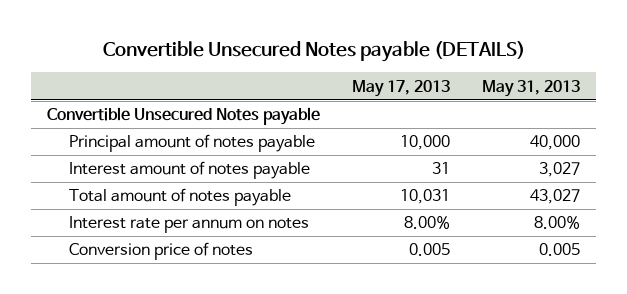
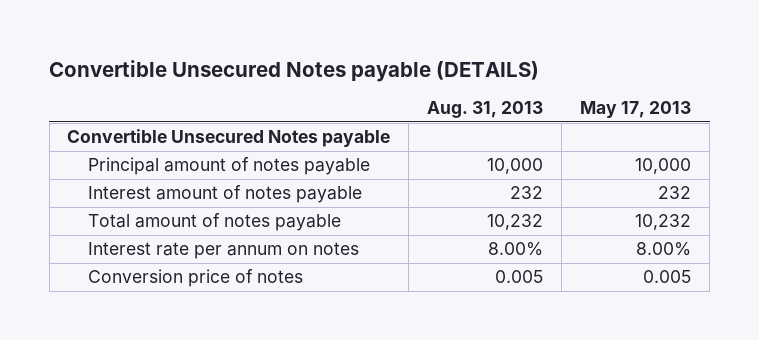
- | May 17, 2013 | May 31, 2013
+ | Aug. 31, 2013 | May 17, 2013
- Interest amount of notes payable | 31 | 3,027
- Total amount of notes payable | 10,031 | 43,027
+ Interest amount of notes payable | 232 | 232
+ Total amount of notes payable | 10,232 | 10,232

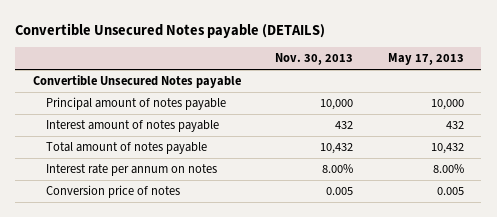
- | Aug. 31, 2013 | May 17, 2013
+ | Nov. 30, 2013 | May 17, 2013
- Interest amount of notes payable | 232 | 232
- Total amount of notes payable | 10,232 | 10,232
+ Interest amount of notes payable | 432 | 432
+ Total amount of notes payable | 10,432 | 10,432

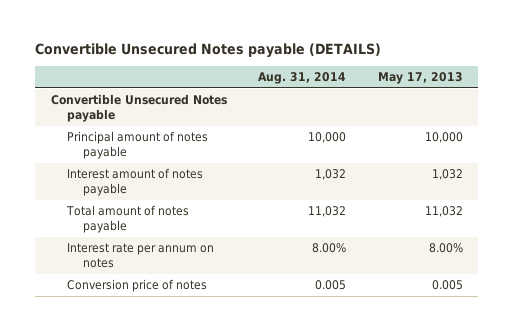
- | Nov. 30, 2013 | May 17, 2013
+ | Aug. 31, 2014 | May 17, 2013
- Interest amount of notes payable | 432 | 432
- Total amount of notes payable | 10,432 | 10,432
+ Interest amount of notes payable | 1,032 | 1,032
+ Total amount of notes payable | 11,032 | 11,032

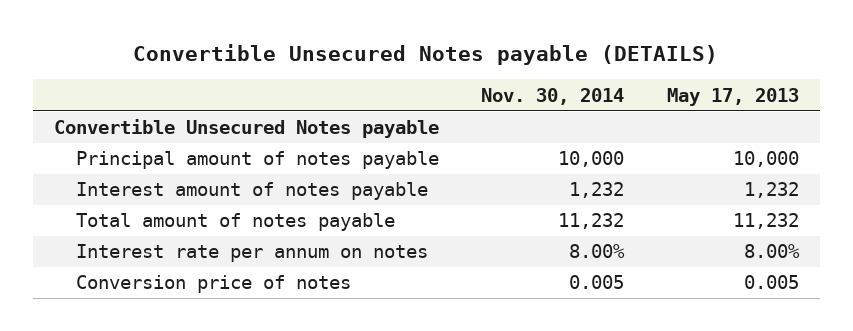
- | Aug. 31, 2014 | May 17, 2013
+ | Nov. 30, 2014 | May 17, 2013
- Interest amount of notes payable | 1,032 | 1,032
- Total amount of notes payable | 11,032 | 11,032
+ Interest amount of notes payable | 1,232 | 1,232
+ Total amount of notes payable | 11,232 | 11,232

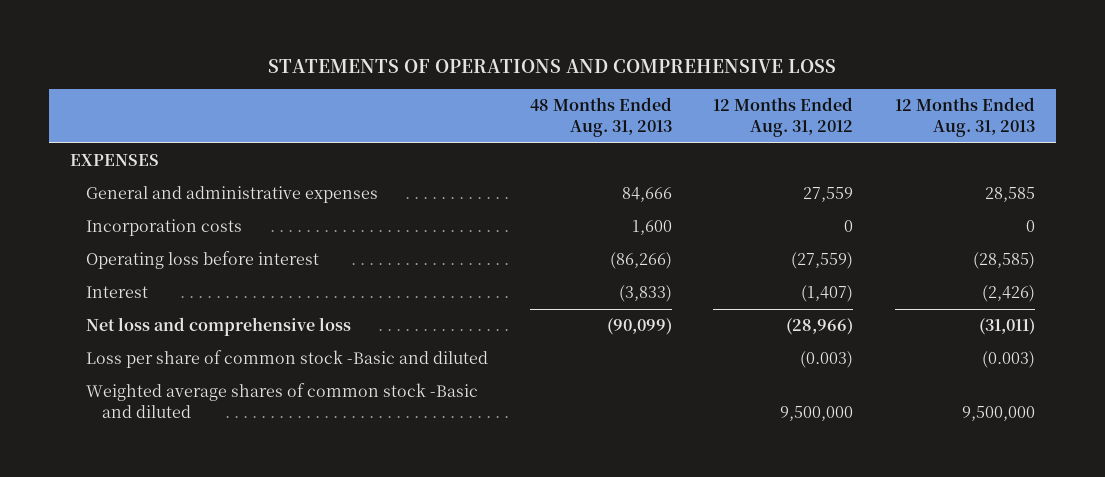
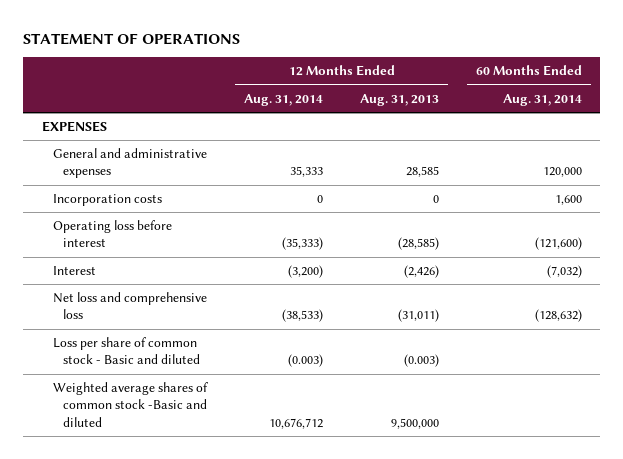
- STATEMENTS OF OPERATIONS AND COMPREHENSIVE LOSS
+ STATEMENT OF OPERATIONS
- | 48 Months Ended Aug. 31, 2013 | 12 Months Ended Aug. 31, 2012 | 12 Months Ended Aug. 31, 2013
+ | 12 Months Ended Aug. 31, 2014 | 12 Months Ended Aug. 31, 2013 | 60 Months Ended Aug. 31, 2014
- Loss per share of common stock -Basic and diluted | | (0.003) | (0.003)
+ Loss per share of common stock - Basic and diluted | (0.003) | (0.003) |

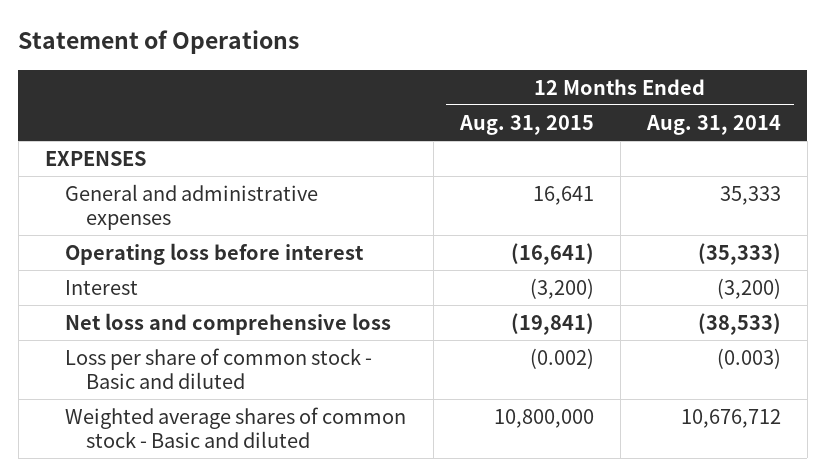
- STATEMENT OF OPERATIONS
+ Statement of Operations
- | 12 Months Ended Aug. 31, 2014 | 12 Months Ended Aug. 31, 2013 | 60 Months Ended Aug. 31, 2014
+ | 12 Months Ended Aug. 31, 2015 | 12 Months Ended Aug. 31, 2014
- Incorporation costs | 0 | 0 | 1,600
- Weighted average shares of common stock -Basic and diluted | 10,676,712 | 9,500,000 |
+ Weighted average shares of common stock - Basic and diluted | 10,800,000 | 10,676,712

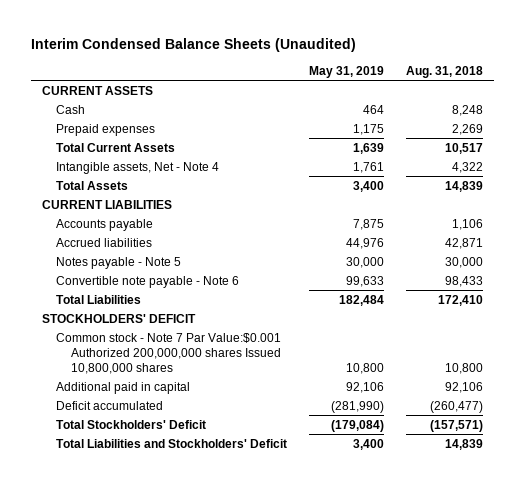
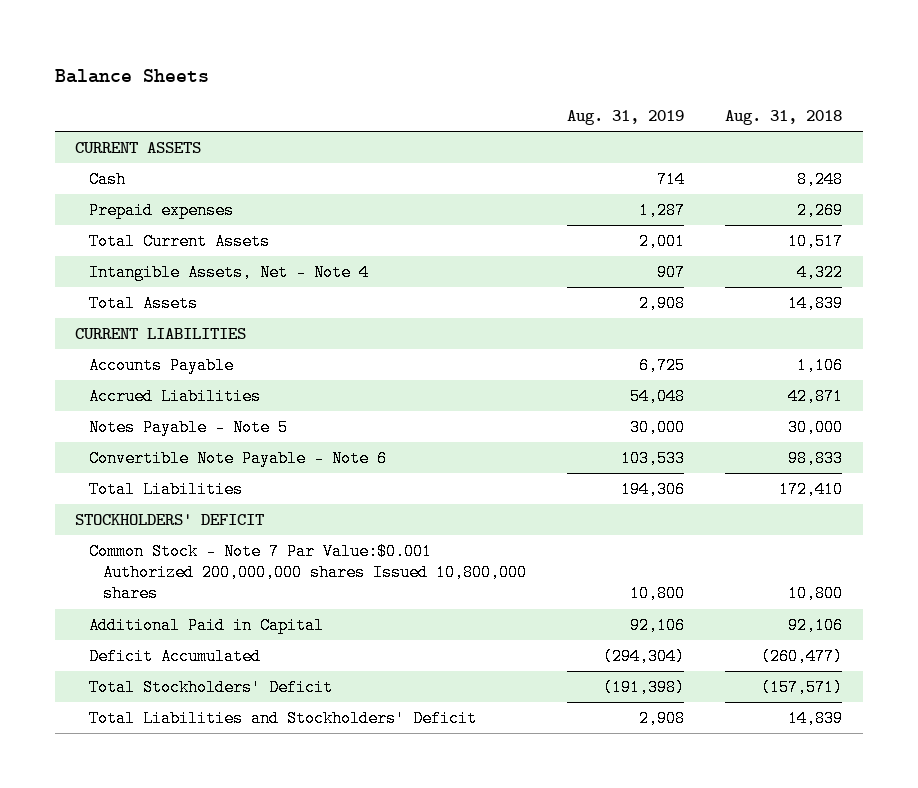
- Interim Condensed Balance Sheets (Unaudited)
+ Balance Sheets
- | May 31, 2019 | Aug. 31, 2018
+ | Aug. 31, 2019 | Aug. 31, 2018
- Intangible assets, Net - Note 4 | 1,761 | 4,322
+ Intangible Assets, Net - Note 4 | 907 | 4,322
- Accounts payable | 7,875 | 1,106
- Accrued liabilities | 44,976 | 42,871
- Notes payable - Note 5 | 30,000 | 30,000
- Convertible note payable - Note 6 | 99,633 | 98,433
+ Accounts Payable | 6,725 | 1,106
+ Accrued Liabilities | 54,048 | 42,871
+ Notes Payable - Note 5 | 30,000 | 30,000
+ Convertible Note Payable - Note 6 | 103,533 | 98,833
- Common stock - Note 7 Par Value:$0.001 Authorized 200,000,000 shares Issued 10,800,000 shares | 10,800 | 10,800
- Additional paid in capital | 92,106 | 92,106
- Deficit accumulated | (281,990) | (260,477)
+ Common Stock - Note 7 Par Value:$0.001 Authorized 200,000,000 shares Issued 10,800,000 shares | 10,800 | 10,800
+ Additional Paid in Capital | 92,106 | 92,106
+ Deficit Accumulated | (294,304) | (260,477)

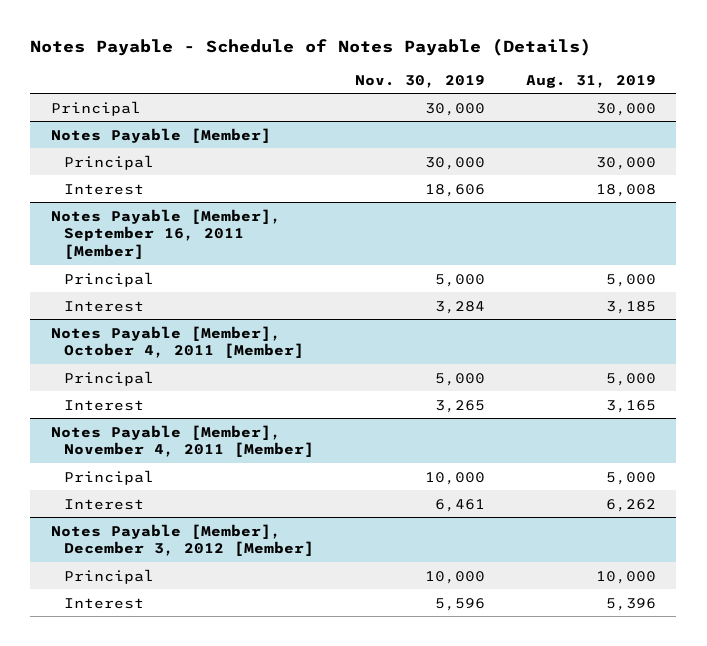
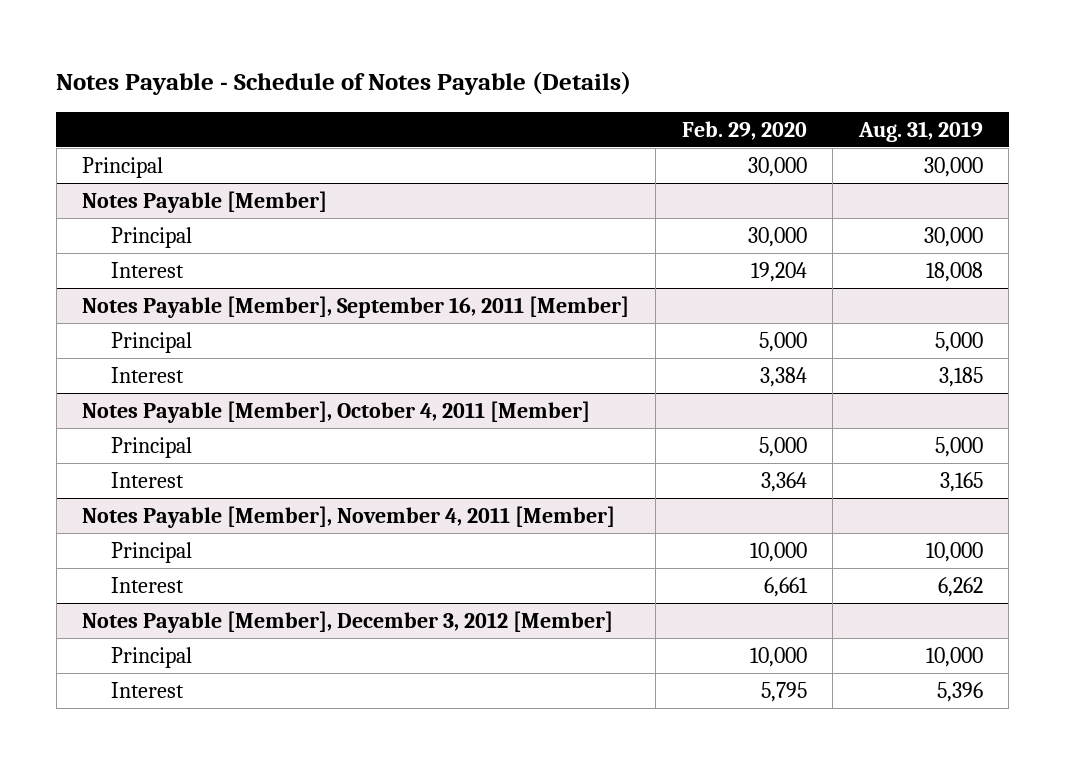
- | Nov. 30, 2019 | Aug. 31, 2019
+ | Feb. 29, 2020 | Aug. 31, 2019
@ Notes Payable [Member], November 4, 2011 [Member]
- Principal | 10,000 | 5,000
+ Principal | 10,000 | 10,000

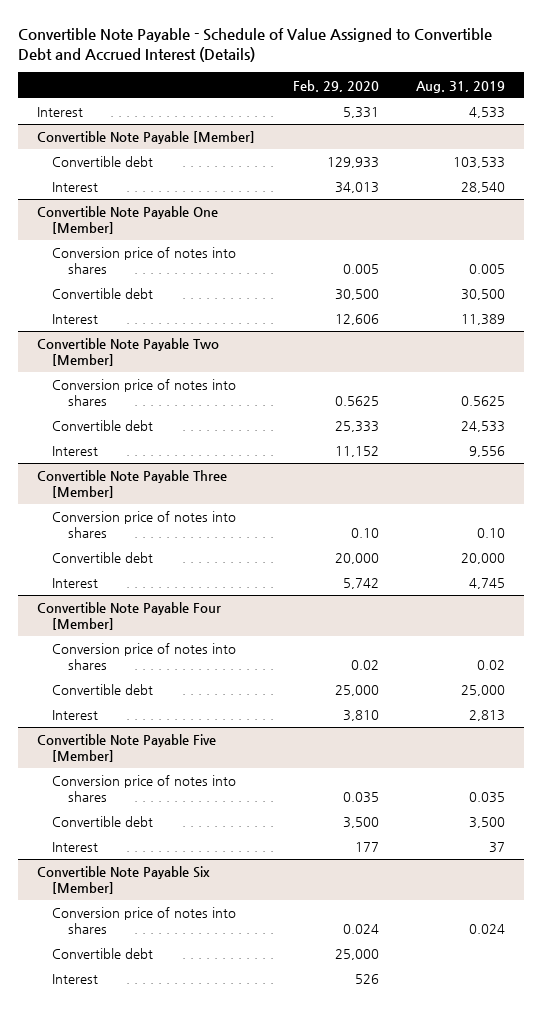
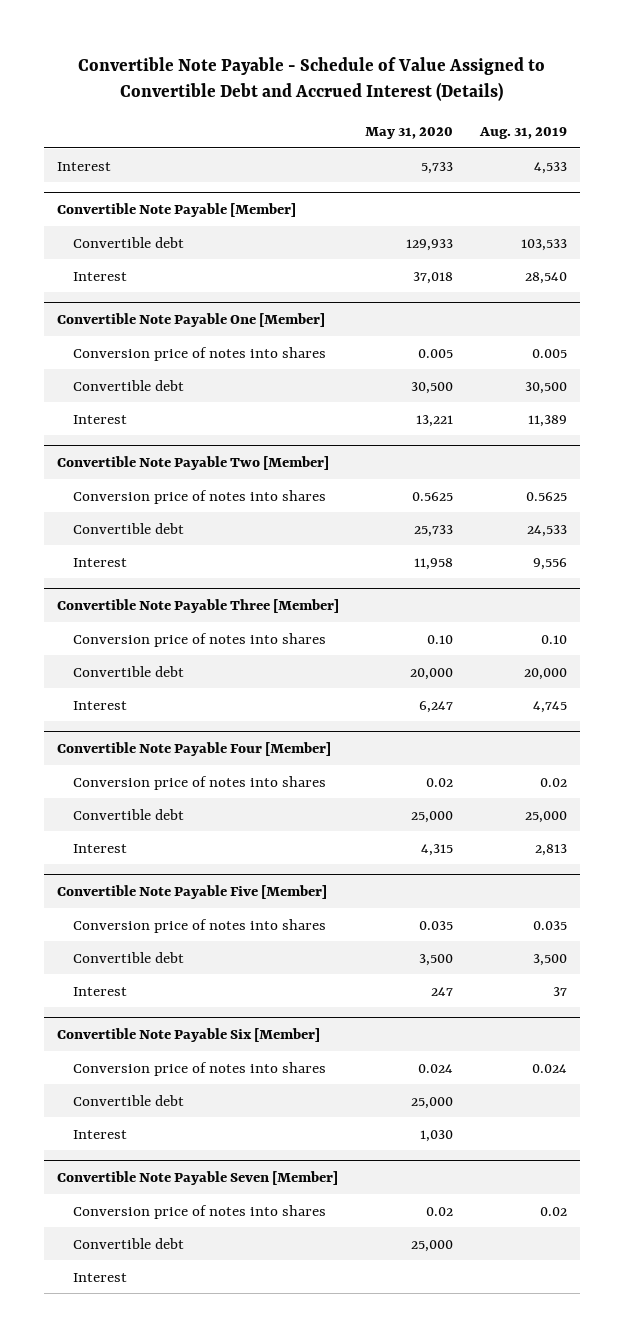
- | Feb. 29, 2020 | Aug. 31, 2019
+ | May 31, 2020 | Aug. 31, 2019
+ Convertible Note Payable Seven [Member]
+ Conversion price of notes into shares | 0.02 | 0.02
+ Convertible debt | 25,000 |
+ Interest

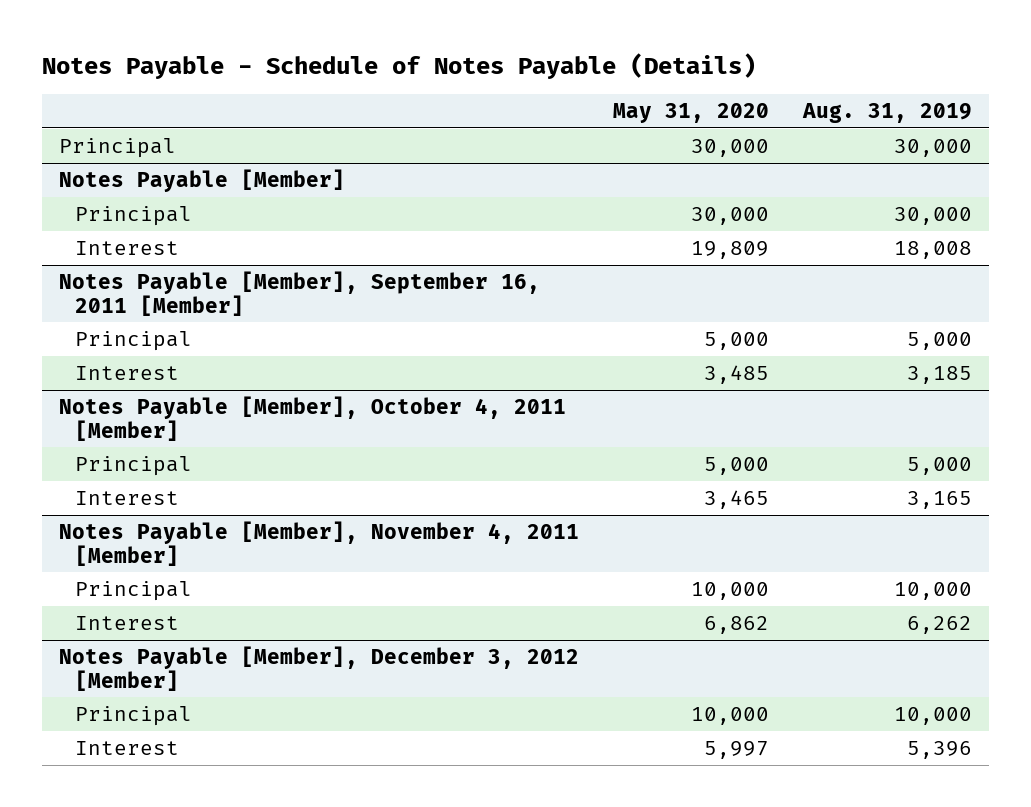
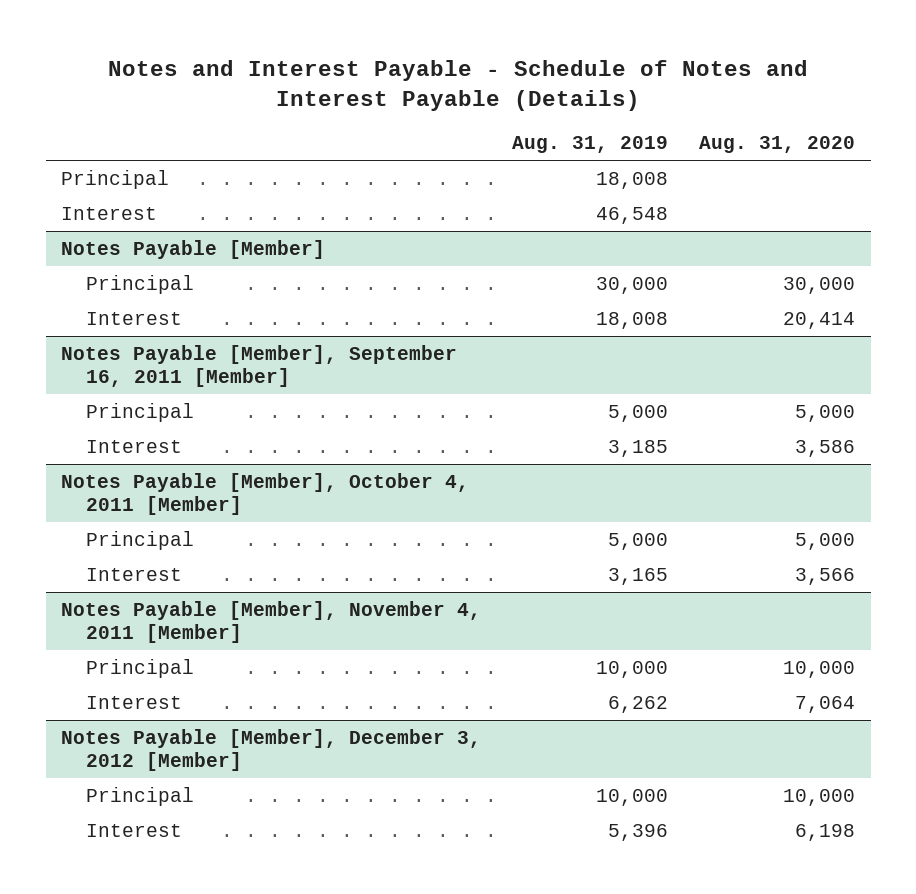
- Notes Payable - Schedule of Notes Payable (Details)
+ Notes and Interest Payable - Schedule of Notes and Interest Payable (Details)
- | May 31, 2020 | Aug. 31, 2019
+ | Aug. 31, 2019 | Aug. 31, 2020
- Principal | 30,000 | 30,000
+ Principal | 18,008 |
+ Interest | 46,548 |

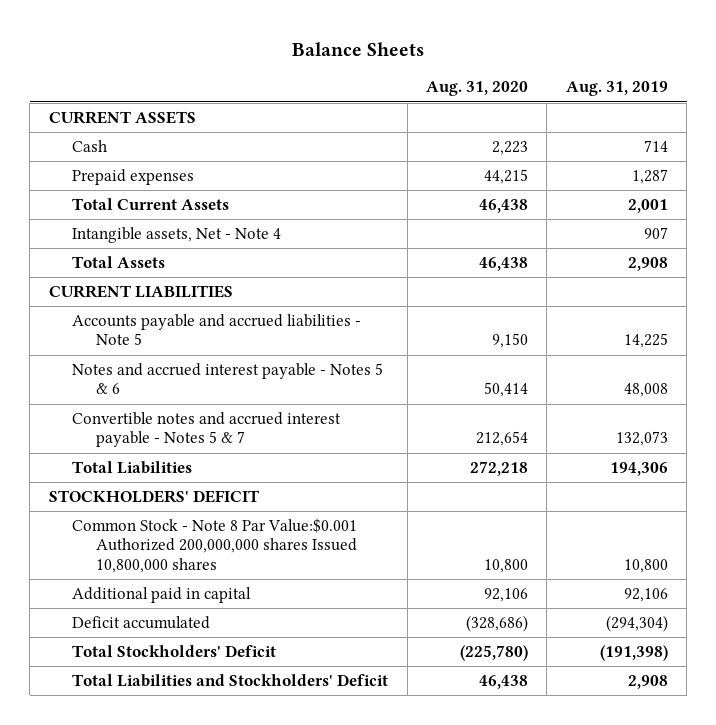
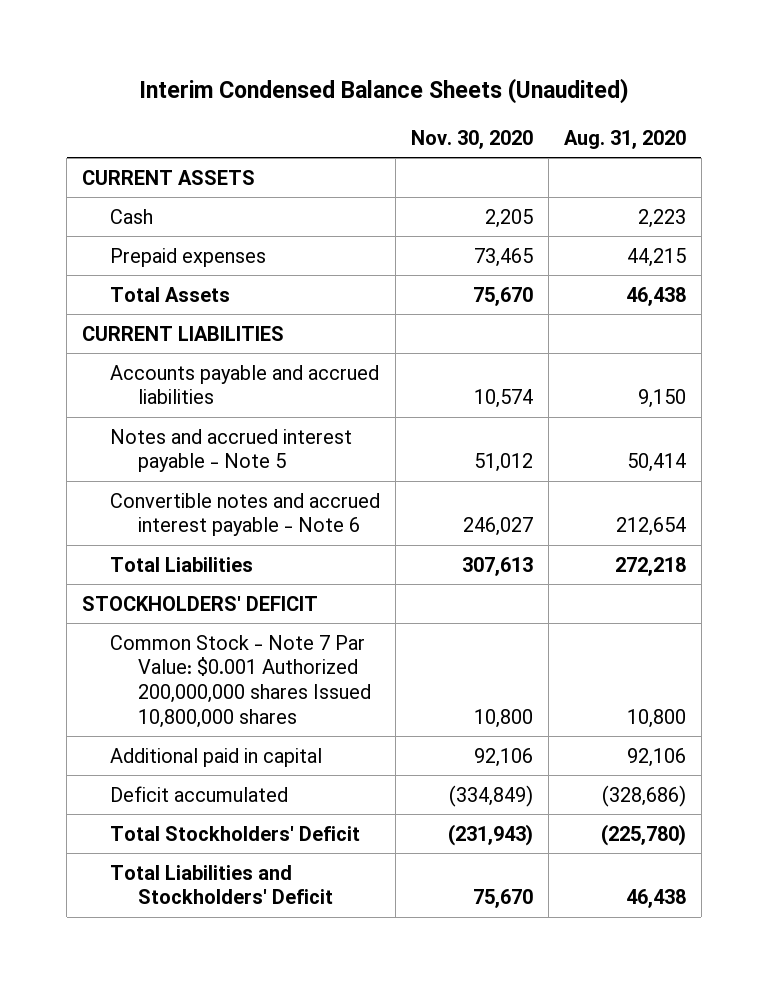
- Balance Sheets
+ Interim Condensed Balance Sheets (Unaudited)
- | Aug. 31, 2020 | Aug. 31, 2019
+ | Nov. 30, 2020 | Aug. 31, 2020
- Total Current Assets | 46,438 | 2,001
- Intangible assets, Net - Note 4 | | 907
- Accounts payable and accrued liabilities - Note 5 | 9,150 | 14,225
- Notes and accrued interest payable - Notes 5 & 6 | 50,414 | 48,008
- Convertible notes and accrued interest payable - Notes 5 & 7 | 212,654 | 132,073
+ Accounts payable and accrued liabilities | 10,574 | 9,150
+ Notes and accrued interest payable - Note 5 | 51,012 | 50,414
+ Convertible notes and accrued interest payable - Note 6 | 246,027 | 212,654
- Common Stock - Note 8 Par Value:$0.001 Authorized 200,000,000 shares Issued 10,800,000 shares | 10,800 | 10,800
+ Common Stock - Note 7 Par Value: $0.001 Authorized 200,000,000 shares Issued 10,800,000 shares | 10,800 | 10,800

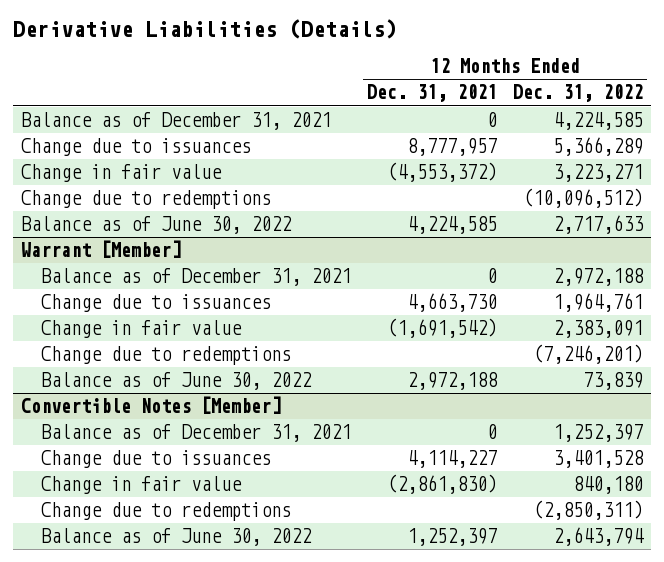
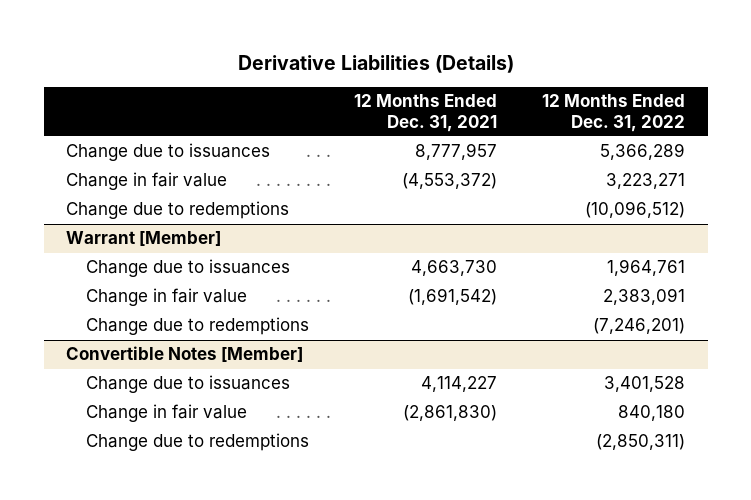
- Balance as of December 31, 2021 | 0 | 4,224,585
- Balance as of June 30, 2022 | 4,224,585 | 2,717,633
@ Warrant [Member]
- Balance as of December 31, 2021 | 0 | 2,972,188
- Balance as of June 30, 2022 | 2,972,188 | 73,839
@ Convertible Notes [Member]
- Balance as of December 31, 2021 | 0 | 1,252,397
- Balance as of June 30, 2022 | 1,252,397 | 2,643,794

